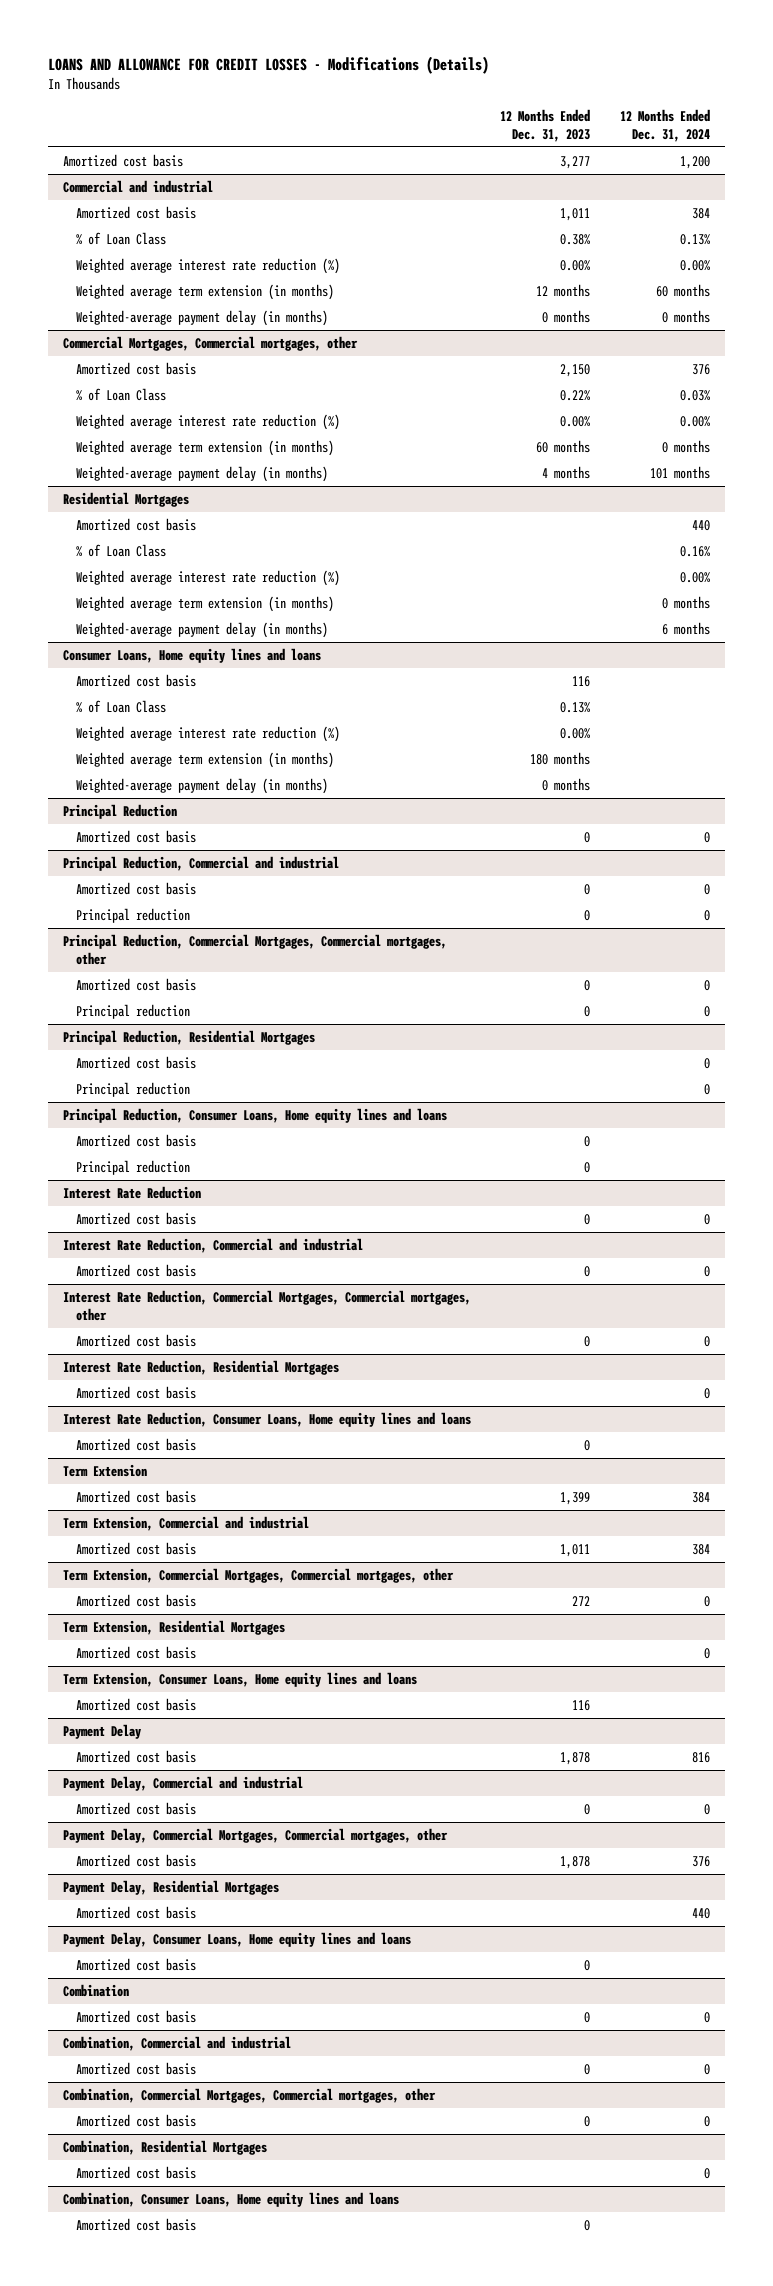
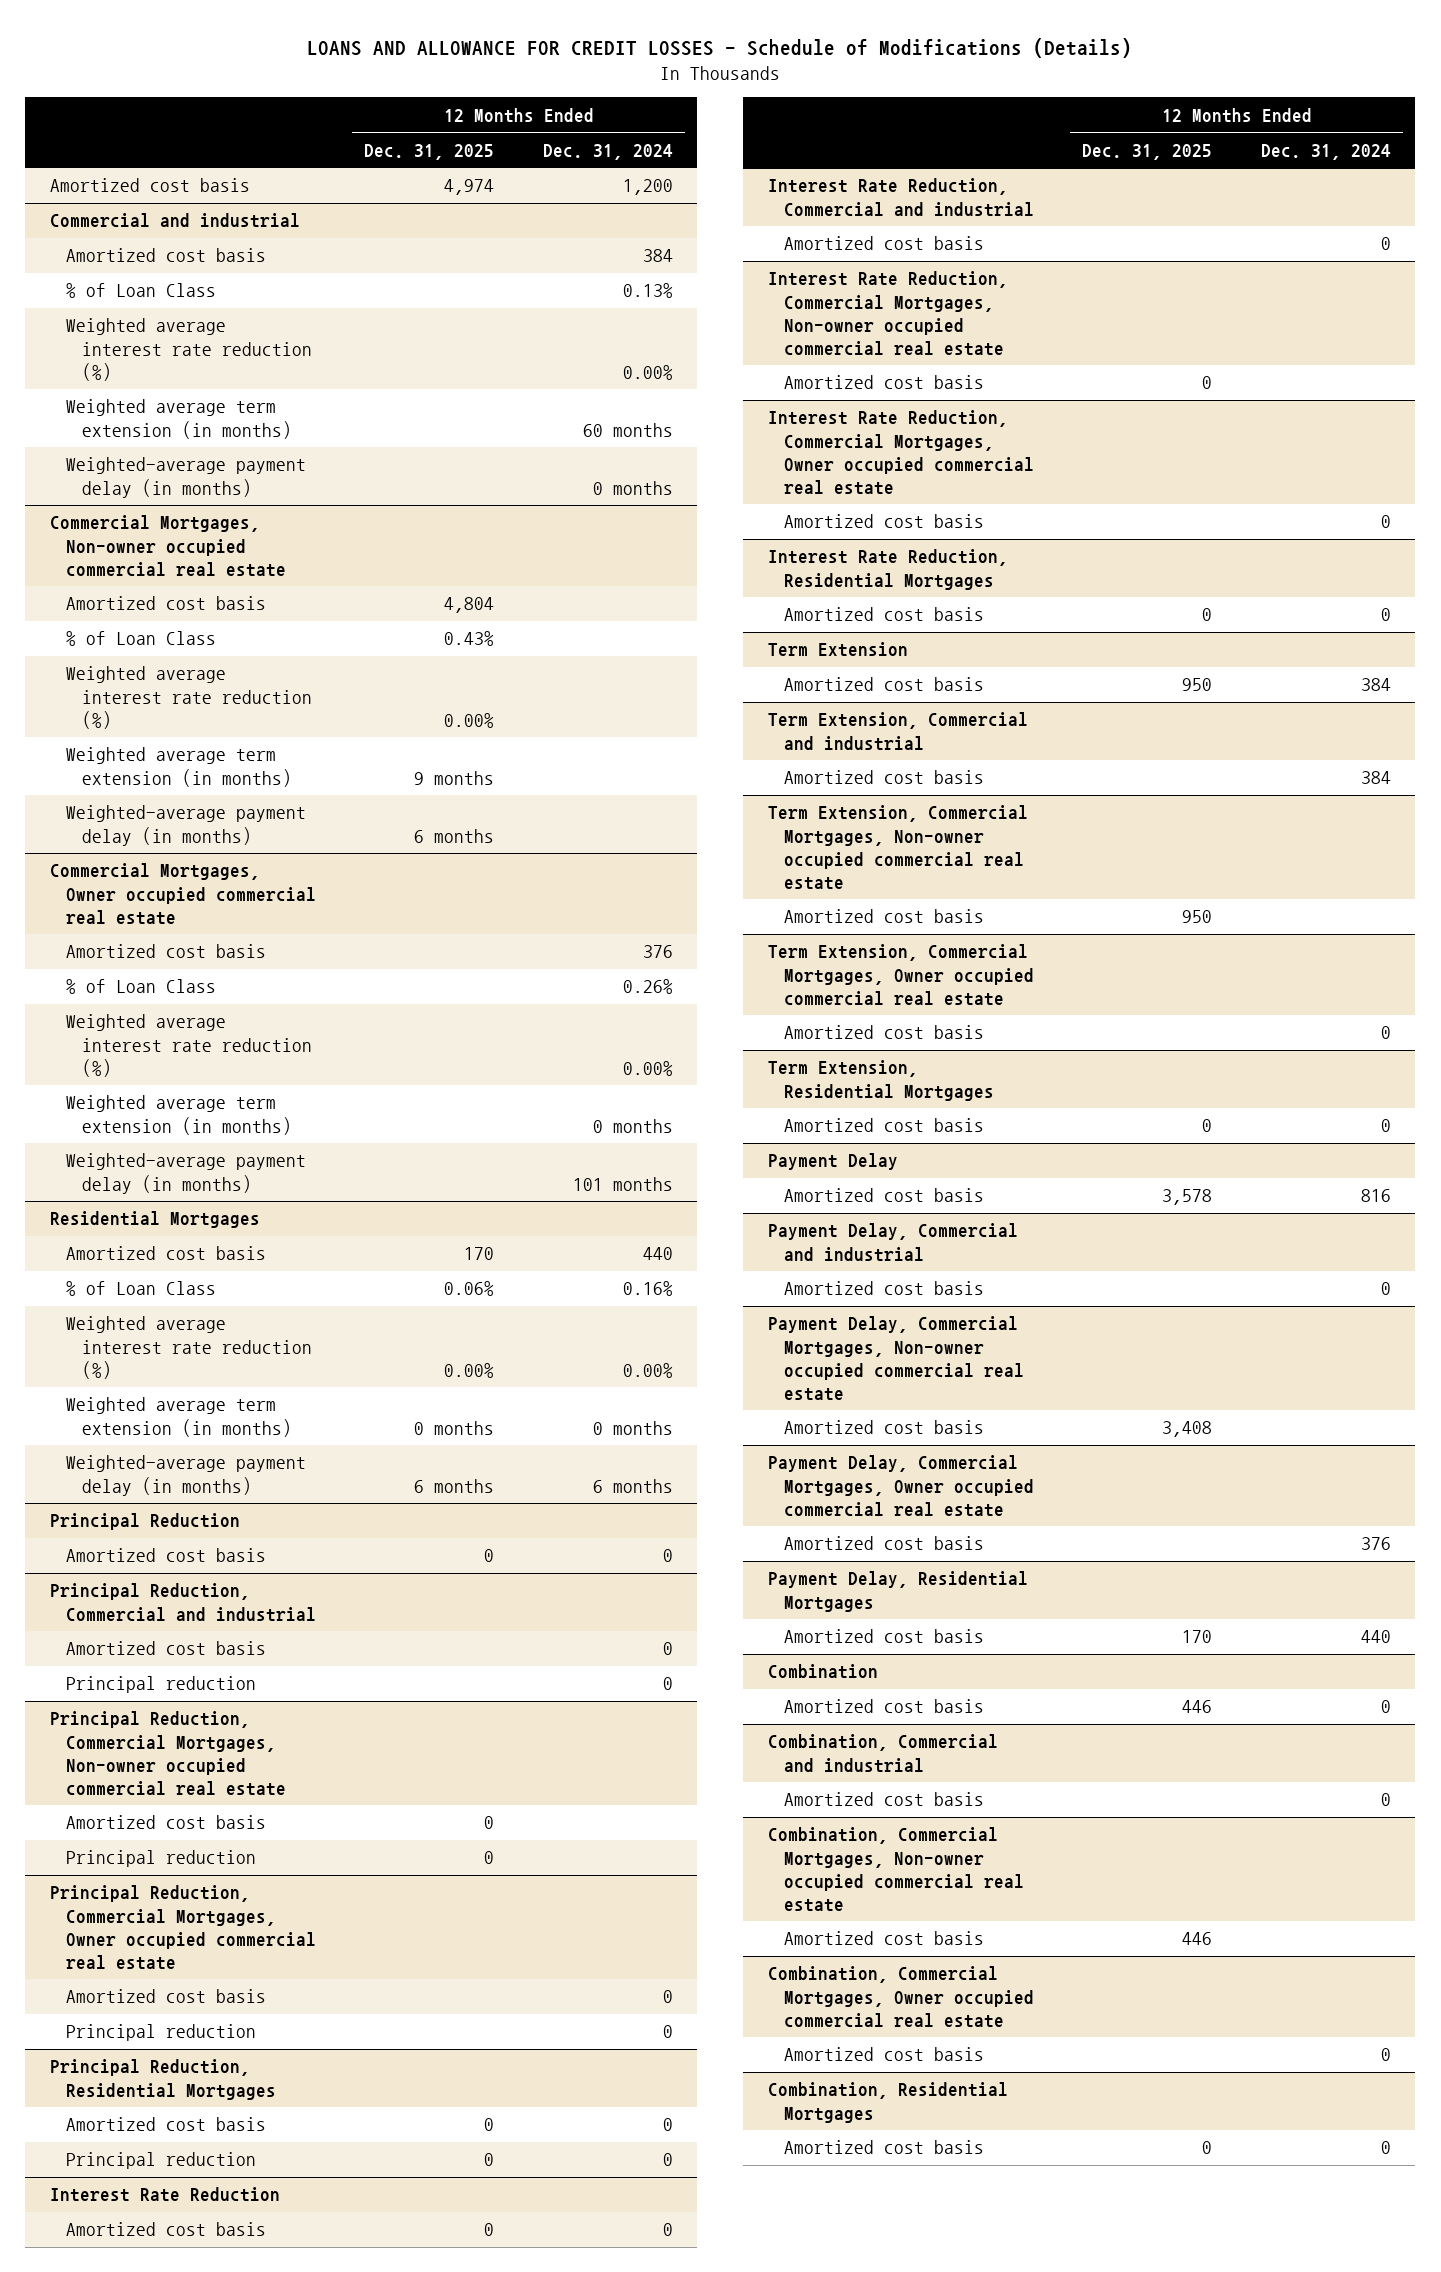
- LOANS AND ALLOWANCE FOR CREDIT LOSSES - Modifications (Details)
+ LOANS AND ALLOWANCE FOR CREDIT LOSSES - Schedule of Modifications (Details)
- | 12 Months Ended Dec. 31, 2023 | 12 Months Ended Dec. 31, 2024
+ | 12 Months Ended Dec. 31, 2025 | 12 Months Ended Dec. 31, 2024
- Commercial Mortgages, Commercial mortgages, other
+ Commercial Mortgages, Non-owner occupied commercial real estate
+ Amortized cost basis | 4,804 |
+ % of Loan Class | 0.43% |
+ Weighted average interest rate reduction (%) | 0.00% |
+ Weighted average term extension (in months) | 9 months |
+ Weighted-average payment delay (in months) | 6 months |
+ Commercial Mortgages, Owner occupied commercial real estate
- % of Loan Class | 0.22% | 0.03%
+ % of Loan Class | | 0.26%
- Consumer Loans, Home equity lines and loans
- Amortized cost basis | 116 |
- % of Loan Class | 0.13% |
- Weighted average interest rate reduction (%) | 0.00% |
- Weighted average term extension (in months) | 180 months |
- Weighted-average payment delay (in months) | 0 months |
- Principal Reduction, Commercial Mortgages, Commercial mortgages, other
+ Principal Reduction, Commercial Mortgages, Non-owner occupied commercial real estate
+ Amortized cost basis | 0 |
+ Principal reduction | 0 |
+ Principal Reduction, Commercial Mortgages, Owner occupied commercial real estate
- Principal Reduction, Consumer Loans, Home equity lines and loans
- Amortized cost basis | 0 |
- Principal reduction | 0 |
- Interest Rate Reduction, Commercial Mortgages, Commercial mortgages, other
+ Interest Rate Reduction, Commercial Mortgages, Non-owner occupied commercial real estate
+ Amortized cost basis | 0 |
+ Interest Rate Reduction, Commercial Mortgages, Owner occupied commercial real estate
- Interest Rate Reduction, Consumer Loans, Home equity lines and loans
- Amortized cost basis | 0 |
- Term Extension, Commercial Mortgages, Commercial mortgages, other
+ Term Extension, Commercial Mortgages, Non-owner occupied commercial real estate
+ Amortized cost basis | 950 |
+ Term Extension, Commercial Mortgages, Owner occupied commercial real estate
- Term Extension, Consumer Loans, Home equity lines and loans
- Amortized cost basis | 116 |
- Payment Delay, Commercial Mortgages, Commercial mortgages, other
+ Payment Delay, Commercial Mortgages, Non-owner occupied commercial real estate
+ Amortized cost basis | 3,408 |
+ Payment Delay, Commercial Mortgages, Owner occupied commercial real estate
- Payment Delay, Consumer Loans, Home equity lines and loans
- Amortized cost basis | 0 |
- Combination, Commercial Mortgages, Commercial mortgages, other
+ Combination, Commercial Mortgages, Non-owner occupied commercial real estate
+ Amortized cost basis | 446 |
+ Combination, Commercial Mortgages, Owner occupied commercial real estate
- Combination, Consumer Loans, Home equity lines and loans
- Amortized cost basis | 0 |

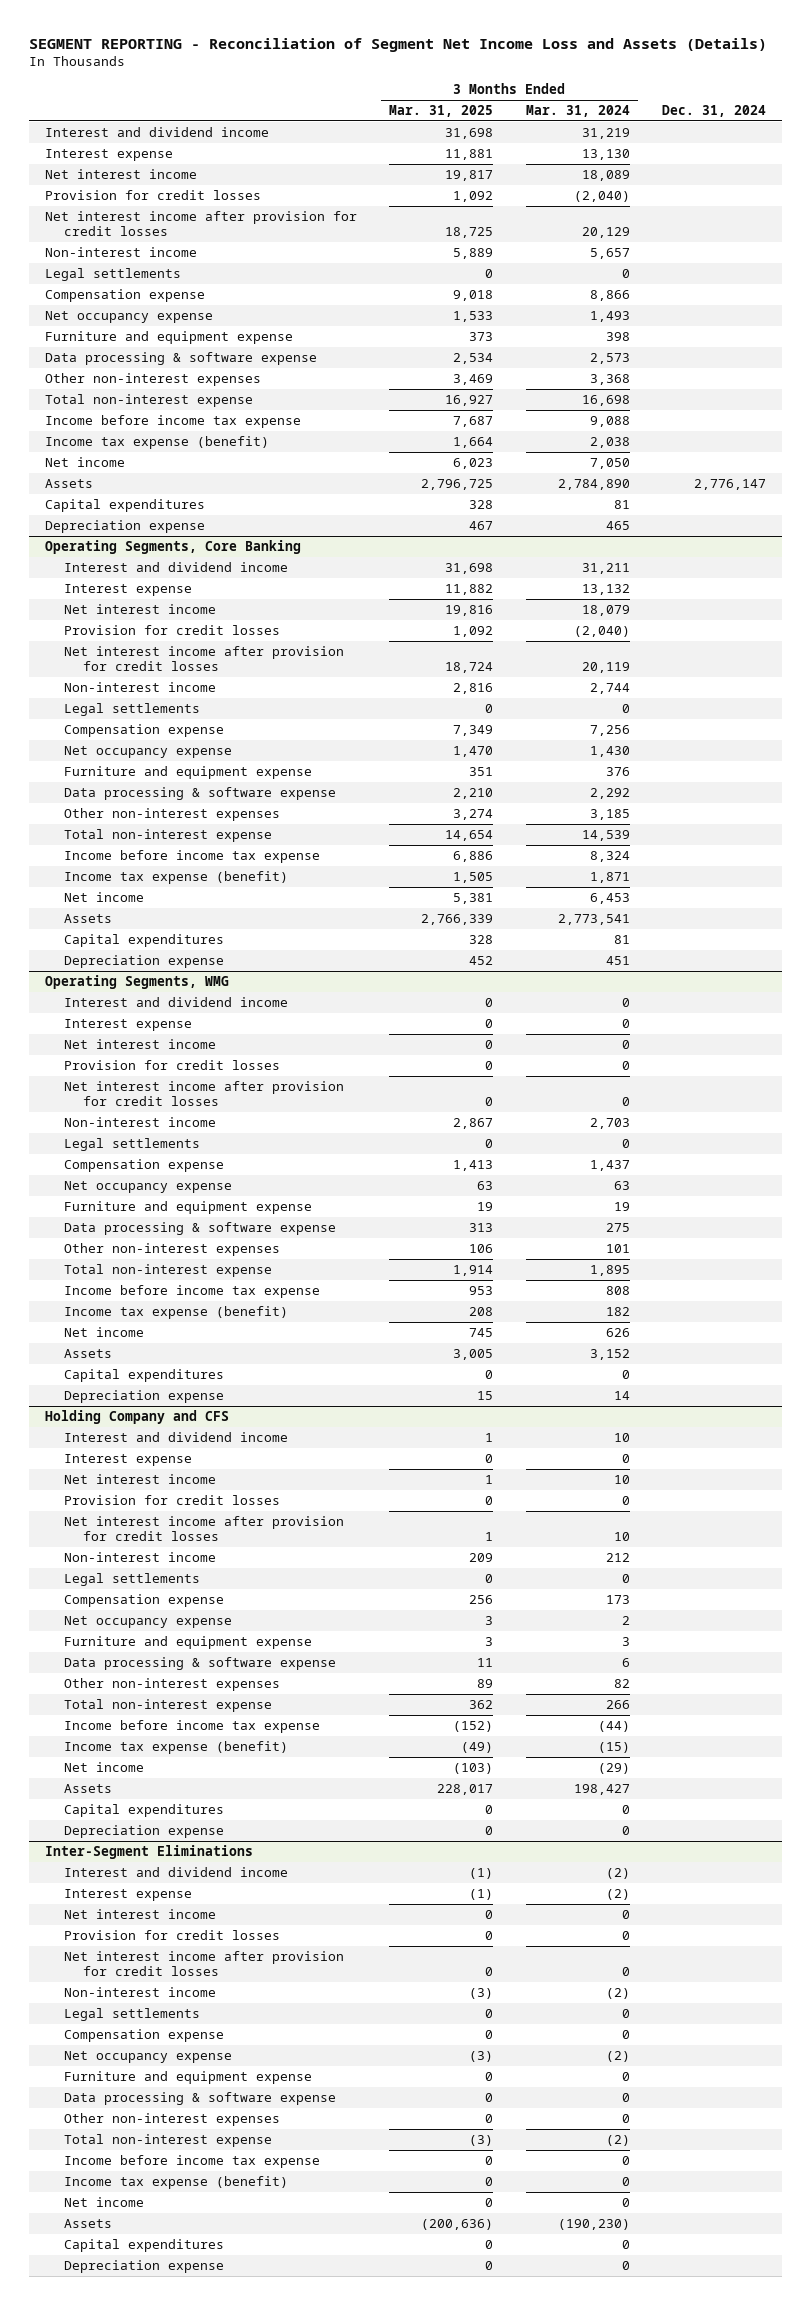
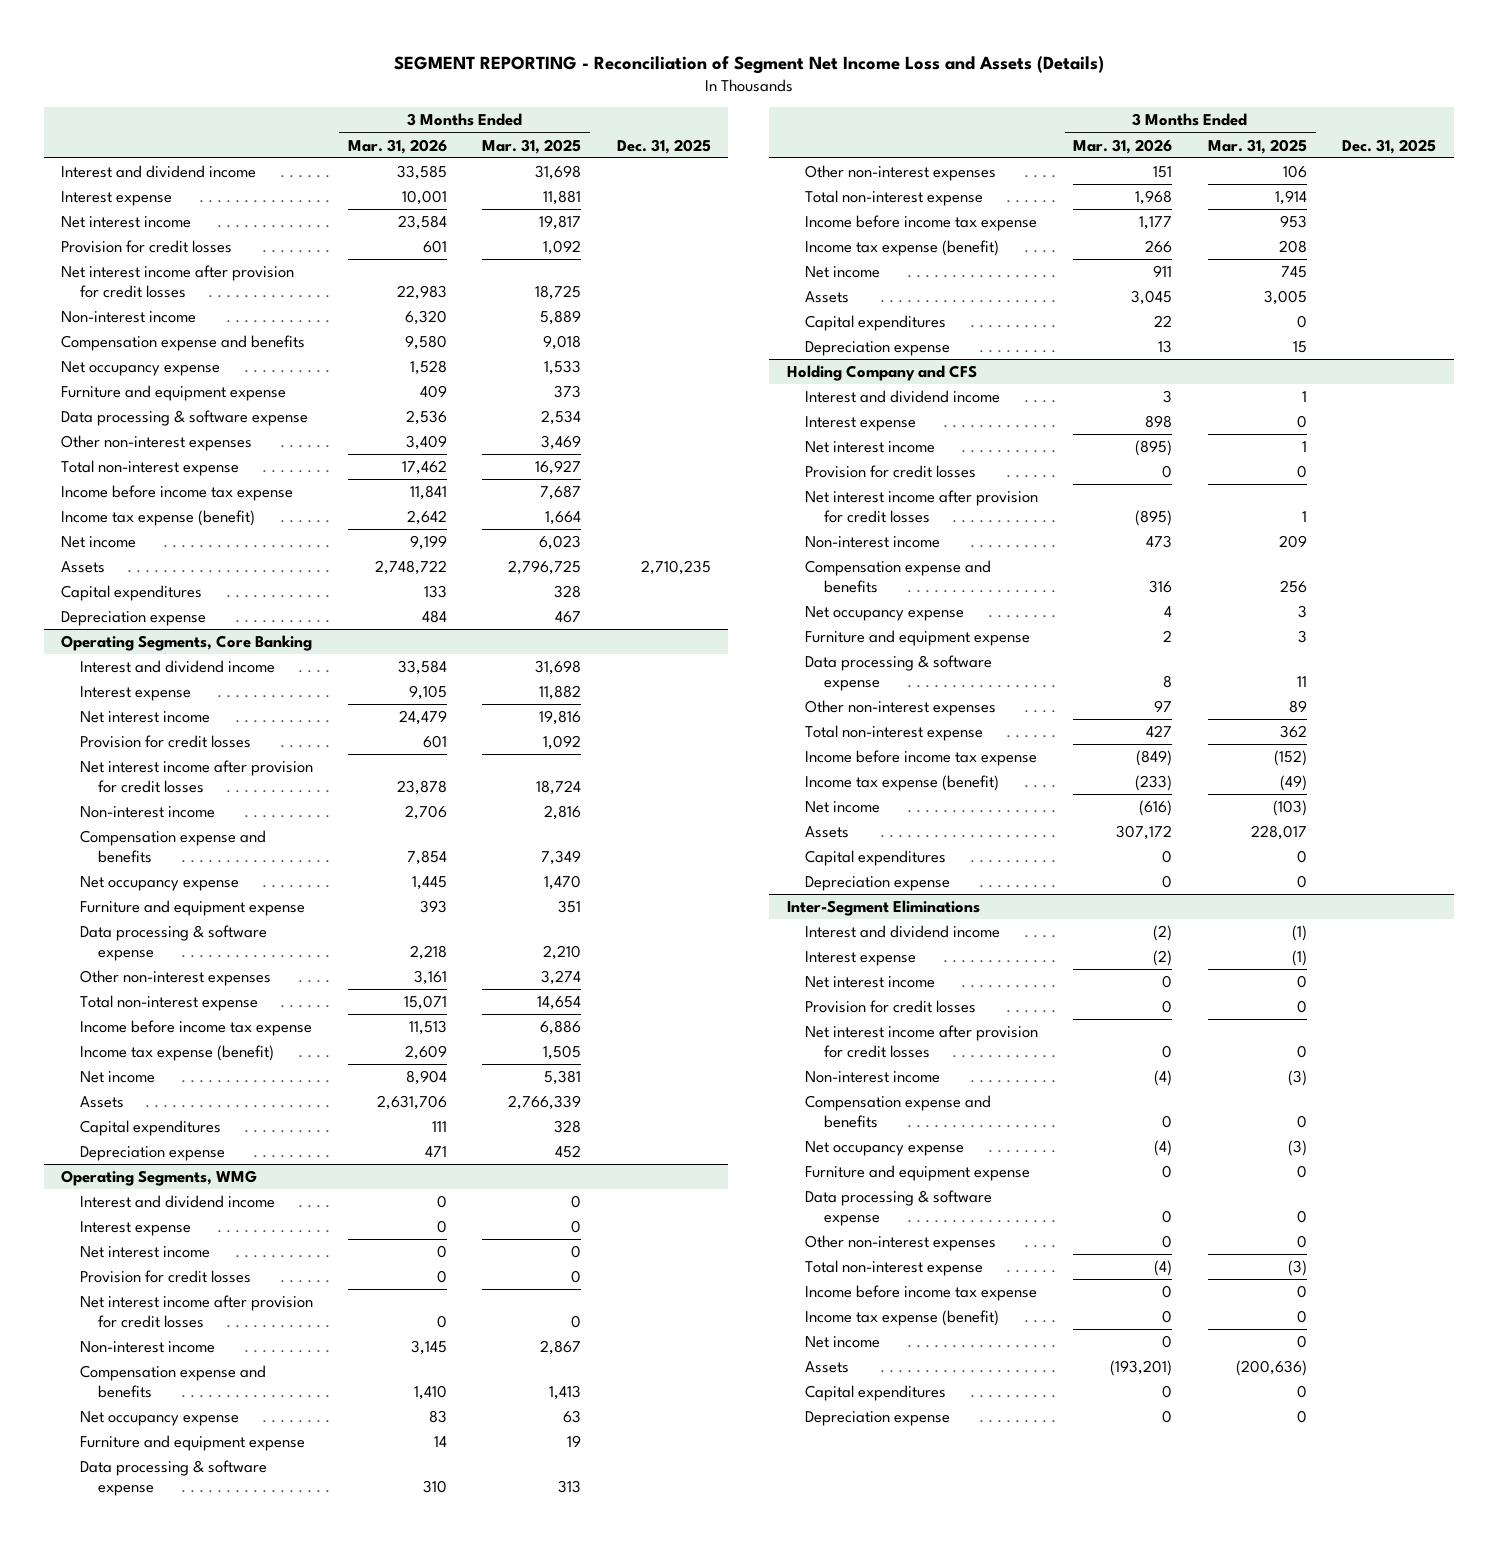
- | 3 Months Ended Mar. 31, 2025 | 3 Months Ended Mar. 31, 2024 | Dec. 31, 2024
+ | 3 Months Ended Mar. 31, 2026 | 3 Months Ended Mar. 31, 2025 | Dec. 31, 2025
- Legal settlements | 0 | 0 |
- Compensation expense | 9,018 | 8,866 |
+ Compensation expense and benefits | 9,580 | 9,018 |
@ Operating Segments, Core Banking
- Legal settlements | 0 | 0 |
- Compensation expense | 7,349 | 7,256 |
+ Compensation expense and benefits | 7,854 | 7,349 |
@ Operating Segments, WMG
- Legal settlements | 0 | 0 |
- Compensation expense | 1,413 | 1,437 |
+ Compensation expense and benefits | 1,410 | 1,413 |
@ Holding Company and CFS
- Legal settlements | 0 | 0 |
- Compensation expense | 256 | 173 |
+ Compensation expense and benefits | 316 | 256 |
@ Inter-Segment Eliminations
- Legal settlements | 0 | 0 |
- Compensation expense | 0 | 0 |
+ Compensation expense and benefits | 0 | 0 |

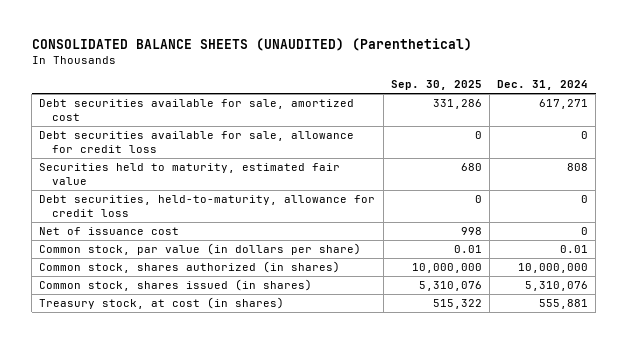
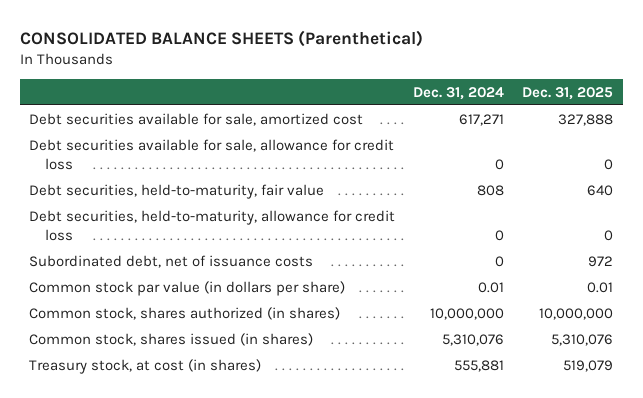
- CONSOLIDATED BALANCE SHEETS (UNAUDITED) (Parenthetical)
+ CONSOLIDATED BALANCE SHEETS (Parenthetical)
- | Sep. 30, 2025 | Dec. 31, 2024
+ | Dec. 31, 2024 | Dec. 31, 2025
- Securities held to maturity, estimated fair value | 680 | 808
+ Debt securities, held-to-maturity, fair value | 808 | 640
- Net of issuance cost | 998 | 0
- Common stock, par value (in dollars per share) | 0.01 | 0.01
+ Subordinated debt, net of issuance costs | 0 | 972
+ Common stock par value (in dollars per share) | 0.01 | 0.01

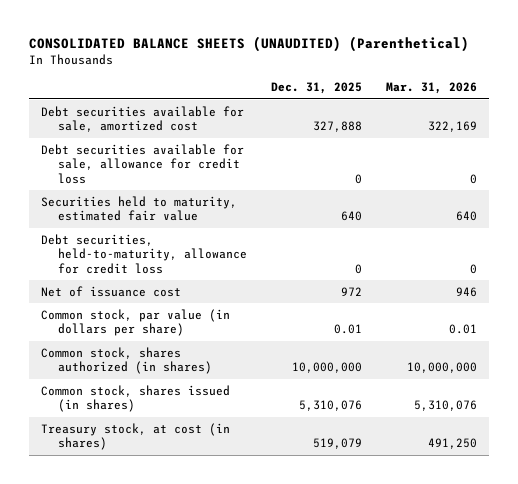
- CONSOLIDATED BALANCE SHEETS (Parenthetical)
+ CONSOLIDATED BALANCE SHEETS (UNAUDITED) (Parenthetical)
- | Dec. 31, 2024 | Dec. 31, 2025
+ | Dec. 31, 2025 | Mar. 31, 2026
- Debt securities, held-to-maturity, fair value | 808 | 640
+ Securities held to maturity, estimated fair value | 640 | 640
- Subordinated debt, net of issuance costs | 0 | 972
- Common stock par value (in dollars per share) | 0.01 | 0.01
+ Net of issuance cost | 972 | 946
+ Common stock, par value (in dollars per share) | 0.01 | 0.01

